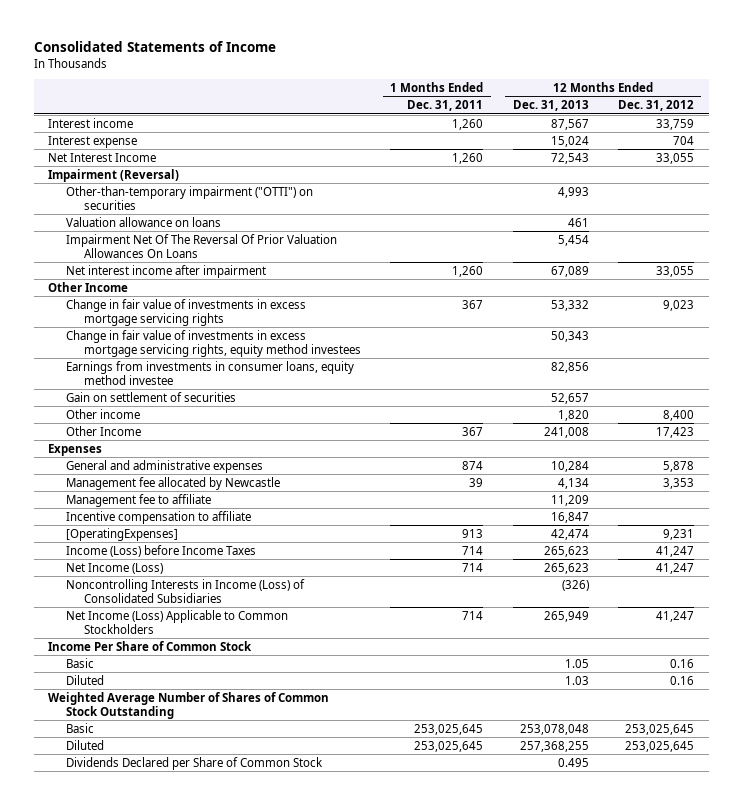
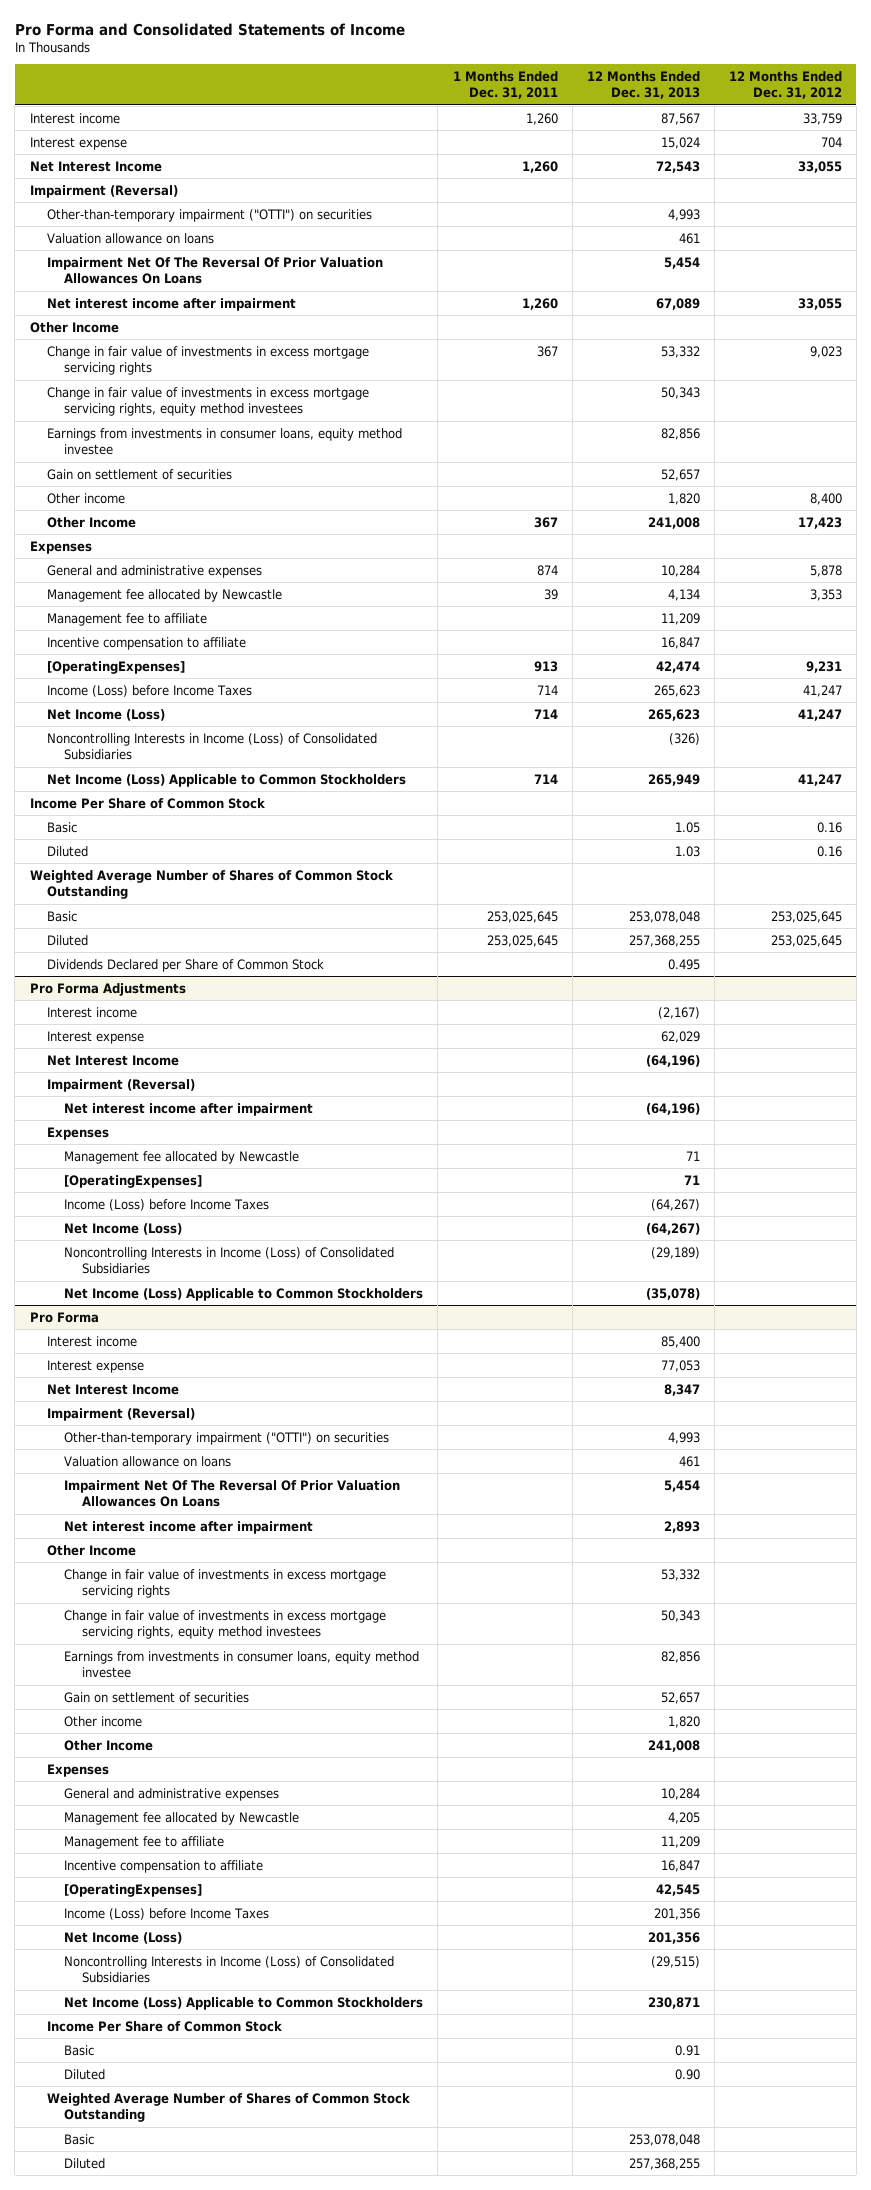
- Consolidated Statements of Income
+ Pro Forma and Consolidated Statements of Income
+ Pro Forma Adjustments
+ Interest income | | (2,167) |
+ Interest expense | | 62,029 |
+ Net Interest Income | | (64,196) |
+ Impairment (Reversal)
+ Net interest income after impairment | | (64,196) |
+ Expenses
+ Management fee allocated by Newcastle | | 71 |
+ [OperatingExpenses] | | 71 |
+ Income (Loss) before Income Taxes | | (64,267) |
+ Net Income (Loss) | | (64,267) |
+ Noncontrolling Interests in Income (Loss) of Consolidated Subsidiaries | | (29,189) |
+ Net Income (Loss) Applicable to Common Stockholders | | (35,078) |
+ Pro Forma
+ Interest income | | 85,400 |
+ Interest expense | | 77,053 |
+ Net Interest Income | | 8,347 |
+ Impairment (Reversal)
+ Other-than-temporary impairment ("OTTI") on securities | | 4,993 |
+ Valuation allowance on loans | | 461 |
+ Impairment Net Of The Reversal Of Prior Valuation Allowances On Loans | | 5,454 |
+ Net interest income after impairment | | 2,893 |
+ Other Income
+ Change in fair value of investments in excess mortgage servicing rights | | 53,332 |
+ Change in fair value of investments in excess mortgage servicing rights, equity method investees | | 50,343 |
+ Earnings from investments in consumer loans, equity method investee | | 82,856 |
+ Gain on settlement of securities | | 52,657 |
+ Other income | | 1,820 |
+ Other Income | | 241,008 |
+ Expenses
+ General and administrative expenses | | 10,284 |
+ Management fee allocated by Newcastle | | 4,205 |
+ Management fee to affiliate | | 11,209 |
+ Incentive compensation to affiliate | | 16,847 |
+ [OperatingExpenses] | | 42,545 |
+ Income (Loss) before Income Taxes | | 201,356 |
+ Net Income (Loss) | | 201,356 |
+ Noncontrolling Interests in Income (Loss) of Consolidated Subsidiaries | | (29,515) |
+ Net Income (Loss) Applicable to Common Stockholders | | 230,871 |
+ Income Per Share of Common Stock
+ Basic | | 0.91 |
+ Diluted | | 0.90 |
+ Weighted Average Number of Shares of Common Stock Outstanding
+ Basic | | 253,078,048 |
+ Diluted | | 257,368,255 |

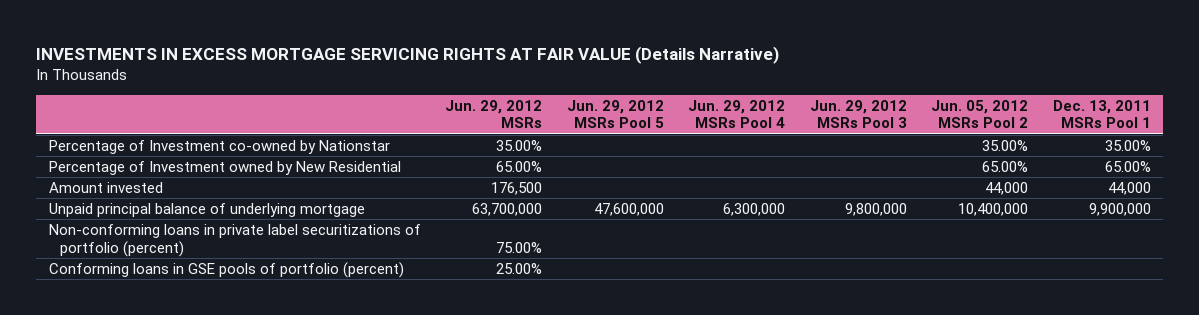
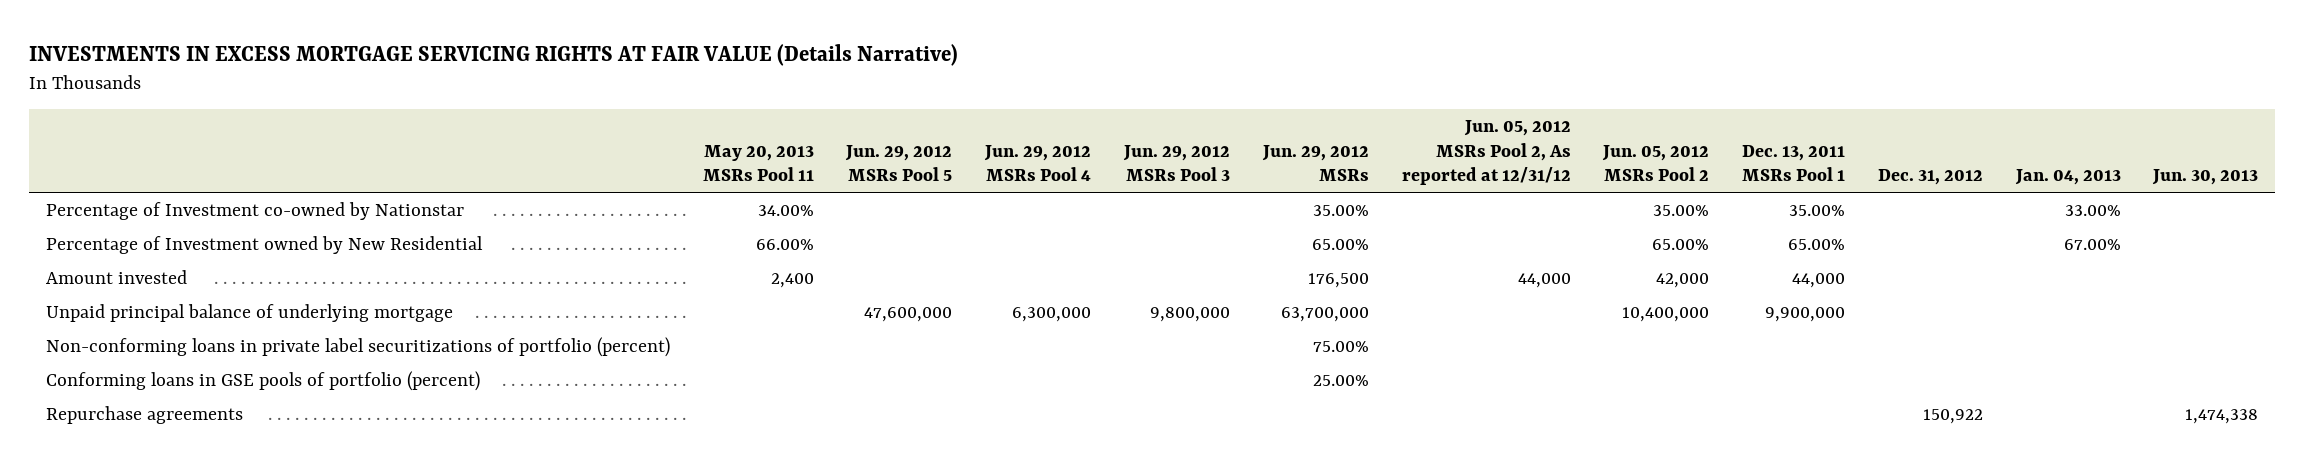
- | Jun. 29, 2012 MSRs | Jun. 29, 2012 MSRs Pool 5 | Jun. 29, 2012 MSRs Pool 4 | Jun. 29, 2012 MSRs Pool 3 | Jun. 05, 2012 MSRs Pool 2 | Dec. 13, 2011 MSRs Pool 1
+ | May 20, 2013 MSRs Pool 11 | Jun. 29, 2012 MSRs Pool 5 | Jun. 29, 2012 MSRs Pool 4 | Jun. 29, 2012 MSRs Pool 3 | Jun. 29, 2012 MSRs | Jun. 05, 2012 MSRs Pool 2, As reported at 12/31/12 | Jun. 05, 2012 MSRs Pool 2 | Dec. 13, 2011 MSRs Pool 1 | Dec. 31, 2012 | Jan. 04, 2013 | Jun. 30, 2013
- Amount invested | 176,500 | | | | 44,000 | 44,000
+ Amount invested | 2,400 | | | | 176,500 | 44,000 | 42,000 | 44,000 | | |
+ Repurchase agreements | | | | | | | | | 150,922 | | 1,474,338

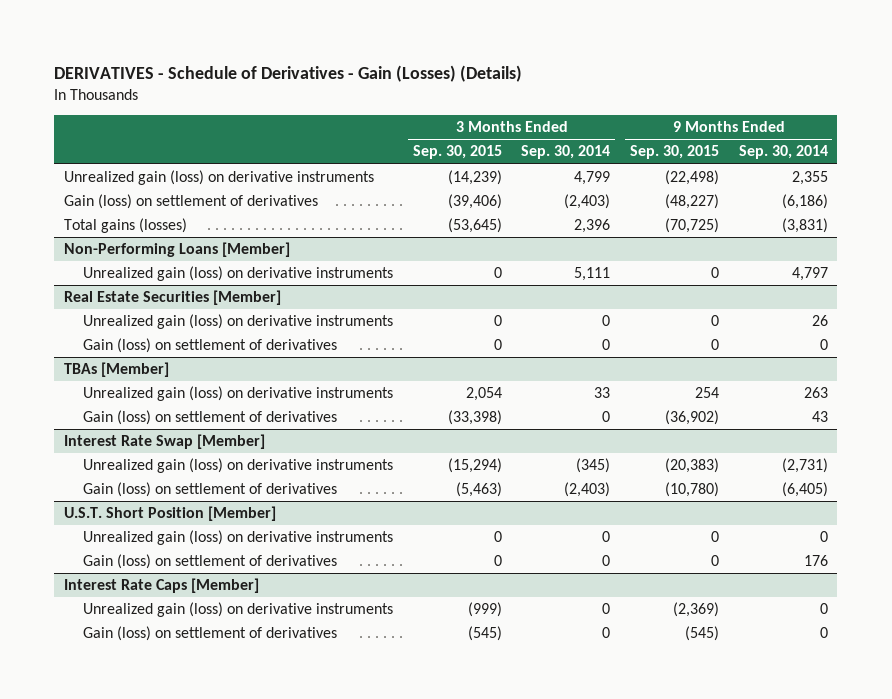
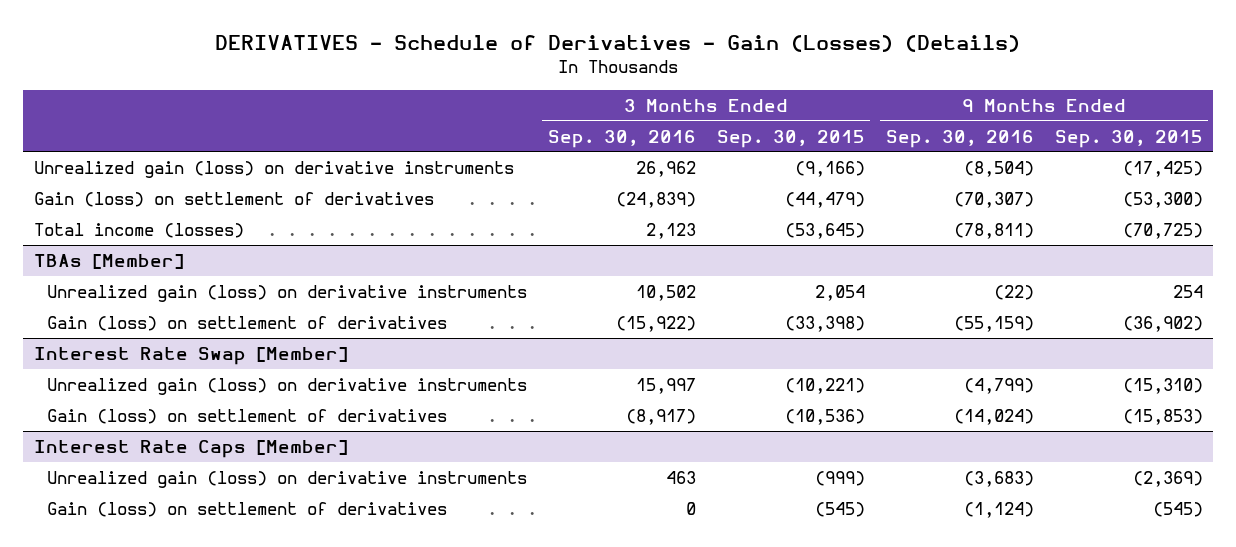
- | 3 Months Ended Sep. 30, 2015 | 3 Months Ended Sep. 30, 2014 | 9 Months Ended Sep. 30, 2015 | 9 Months Ended Sep. 30, 2014
+ | 3 Months Ended Sep. 30, 2016 | 3 Months Ended Sep. 30, 2015 | 9 Months Ended Sep. 30, 2016 | 9 Months Ended Sep. 30, 2015
- Unrealized gain (loss) on derivative instruments | (14,239) | 4,799 | (22,498) | 2,355
- Gain (loss) on settlement of derivatives | (39,406) | (2,403) | (48,227) | (6,186)
- Total gains (losses) | (53,645) | 2,396 | (70,725) | (3,831)
- Non-Performing Loans [Member]
- Unrealized gain (loss) on derivative instruments | 0 | 5,111 | 0 | 4,797
- Real Estate Securities [Member]
- Unrealized gain (loss) on derivative instruments | 0 | 0 | 0 | 26
- Gain (loss) on settlement of derivatives | 0 | 0 | 0 | 0
+ Unrealized gain (loss) on derivative instruments | 26,962 | (9,166) | (8,504) | (17,425)
+ Gain (loss) on settlement of derivatives | (24,839) | (44,479) | (70,307) | (53,300)
+ Total income (losses) | 2,123 | (53,645) | (78,811) | (70,725)
@ Interest Rate Swap [Member]
- Unrealized gain (loss) on derivative instruments | (15,294) | (345) | (20,383) | (2,731)
- Gain (loss) on settlement of derivatives | (5,463) | (2,403) | (10,780) | (6,405)
- U.S.T. Short Position [Member]
- Unrealized gain (loss) on derivative instruments | 0 | 0 | 0 | 0
- Gain (loss) on settlement of derivatives | 0 | 0 | 0 | 176
@ Interest Rate Swap [Member]
+ Unrealized gain (loss) on derivative instruments | 15,997 | (10,221) | (4,799) | (15,310)
+ Gain (loss) on settlement of derivatives | (8,917) | (10,536) | (14,024) | (15,853)

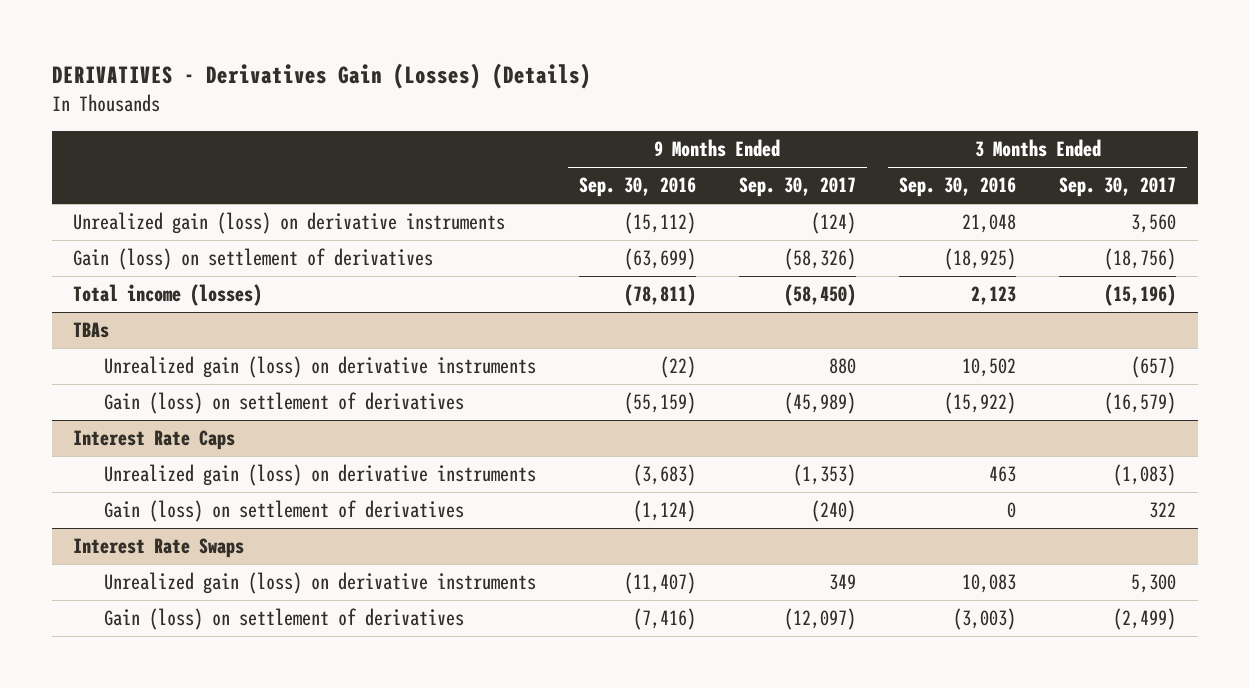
- DERIVATIVES - Schedule of Derivatives - Gain (Losses) (Details)
+ DERIVATIVES - Derivatives Gain (Losses) (Details)
- | 3 Months Ended Sep. 30, 2016 | 3 Months Ended Sep. 30, 2015 | 9 Months Ended Sep. 30, 2016 | 9 Months Ended Sep. 30, 2015
+ | 9 Months Ended Sep. 30, 2016 | 9 Months Ended Sep. 30, 2017 | 3 Months Ended Sep. 30, 2016 | 3 Months Ended Sep. 30, 2017
- Unrealized gain (loss) on derivative instruments | 26,962 | (9,166) | (8,504) | (17,425)
- Gain (loss) on settlement of derivatives | (24,839) | (44,479) | (70,307) | (53,300)
+ Unrealized gain (loss) on derivative instruments | (15,112) | (124) | 21,048 | 3,560
+ Gain (loss) on settlement of derivatives | (63,699) | (58,326) | (18,925) | (18,756)
- TBAs [Member]
+ TBAs
- Interest Rate Swap [Member]
- Unrealized gain (loss) on derivative instruments | 15,997 | (10,221) | (4,799) | (15,310)
- Gain (loss) on settlement of derivatives | (8,917) | (10,536) | (14,024) | (15,853)
- Interest Rate Caps [Member]
+ Interest Rate Caps
+ Interest Rate Swaps
+ Unrealized gain (loss) on derivative instruments | (11,407) | 349 | 10,083 | 5,300
+ Gain (loss) on settlement of derivatives | (7,416) | (12,097) | (3,003) | (2,499)

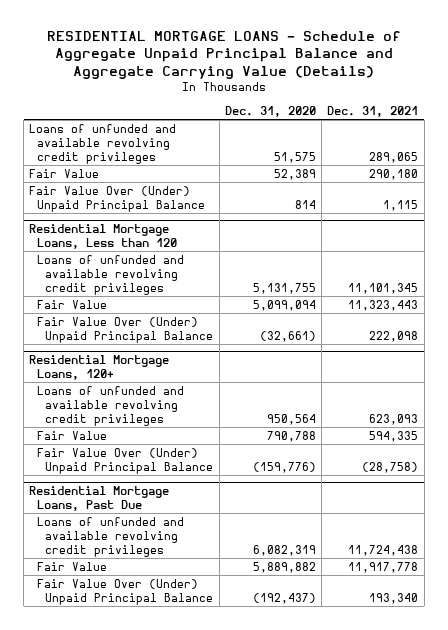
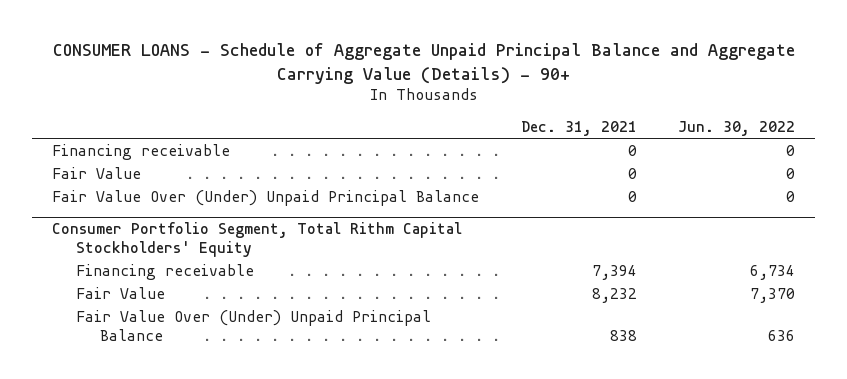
- RESIDENTIAL MORTGAGE LOANS - Schedule of Aggregate Unpaid Principal Balance and Aggregate Carrying Value (Details)
+ CONSUMER LOANS - Schedule of Aggregate Unpaid Principal Balance and Aggregate Carrying Value (Details) - 90+
- | Dec. 31, 2020 | Dec. 31, 2021
+ | Dec. 31, 2021 | Jun. 30, 2022
- Loans of unfunded and available revolving credit privileges | 51,575 | 289,065
- Fair Value | 52,389 | 290,180
- Fair Value Over (Under) Unpaid Principal Balance | 814 | 1,115
- Residential Mortgage Loans, Less than 120
- Loans of unfunded and available revolving credit privileges | 5,131,755 | 11,101,345
- Fair Value | 5,099,094 | 11,323,443
- Fair Value Over (Under) Unpaid Principal Balance | (32,661) | 222,098
- Residential Mortgage Loans, 120+
- Loans of unfunded and available revolving credit privileges | 950,564 | 623,093
- Fair Value | 790,788 | 594,335
- Fair Value Over (Under) Unpaid Principal Balance | (159,776) | (28,758)
- Residential Mortgage Loans, Past Due
- Loans of unfunded and available revolving credit privileges | 6,082,319 | 11,724,438
- Fair Value | 5,889,882 | 11,917,778
- Fair Value Over (Under) Unpaid Principal Balance | (192,437) | 193,340
+ Financing receivable | 0 | 0
+ Fair Value | 0 | 0
+ Fair Value Over (Under) Unpaid Principal Balance | 0 | 0
+ Consumer Portfolio Segment, Total Rithm Capital Stockholders' Equity
+ Financing receivable | 7,394 | 6,734
+ Fair Value | 8,232 | 7,370
+ Fair Value Over (Under) Unpaid Principal Balance | 838 | 636

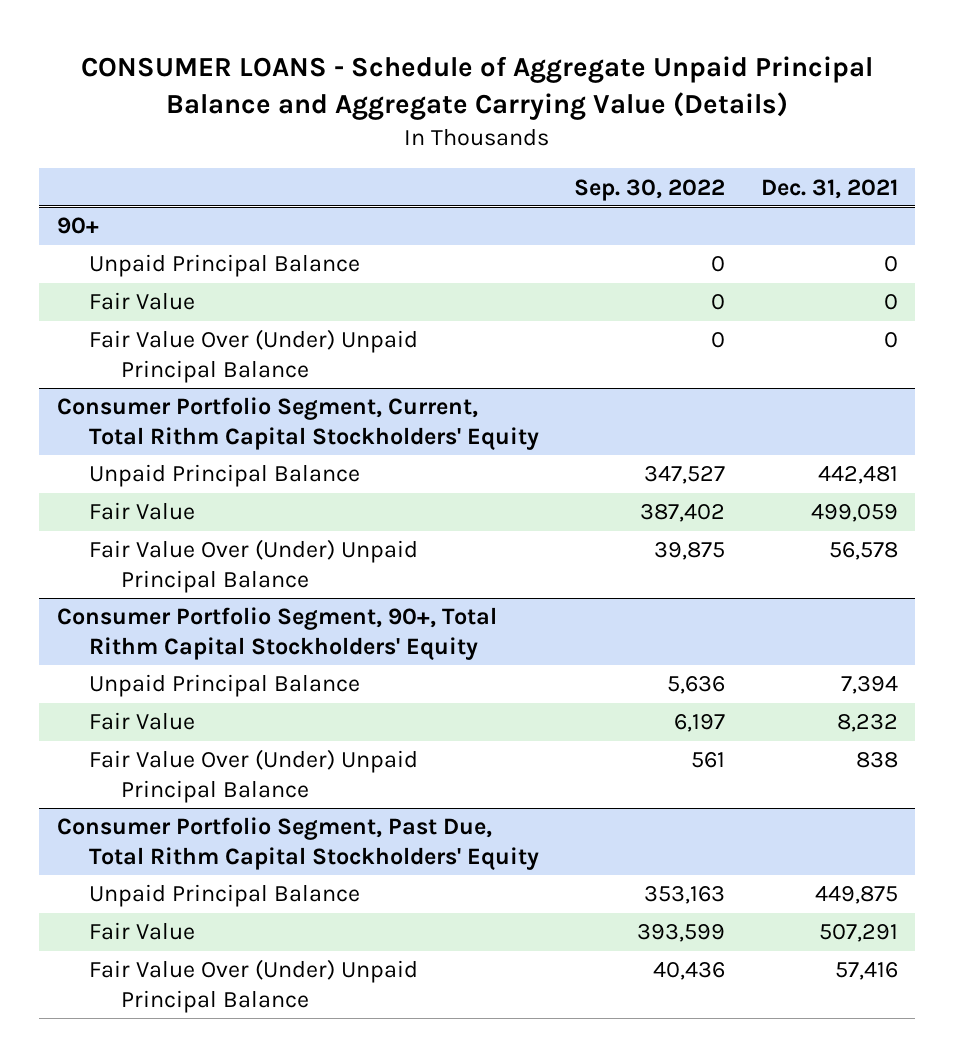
- CONSUMER LOANS - Schedule of Aggregate Unpaid Principal Balance and Aggregate Carrying Value (Details) - 90+
+ CONSUMER LOANS - Schedule of Aggregate Unpaid Principal Balance and Aggregate Carrying Value (Details)
- | Dec. 31, 2021 | Jun. 30, 2022
+ | Sep. 30, 2022 | Dec. 31, 2021
- Financing receivable | 0 | 0
+ 90+
+ Unpaid Principal Balance | 0 | 0
- Consumer Portfolio Segment, Total Rithm Capital Stockholders' Equity
- Financing receivable | 7,394 | 6,734
+ Consumer Portfolio Segment, Current, Total Rithm Capital Stockholders' Equity
+ Unpaid Principal Balance | 347,527 | 442,481
+ Fair Value | 387,402 | 499,059
+ Fair Value Over (Under) Unpaid Principal Balance | 39,875 | 56,578
+ Consumer Portfolio Segment, 90+, Total Rithm Capital Stockholders' Equity
+ Unpaid Principal Balance | 5,636 | 7,394
+ Consumer Portfolio Segment, Past Due, Total Rithm Capital Stockholders' Equity
+ Unpaid Principal Balance | 353,163 | 449,875
+ Fair Value | 393,599 | 507,291
+ Fair Value Over (Under) Unpaid Principal Balance | 40,436 | 57,416

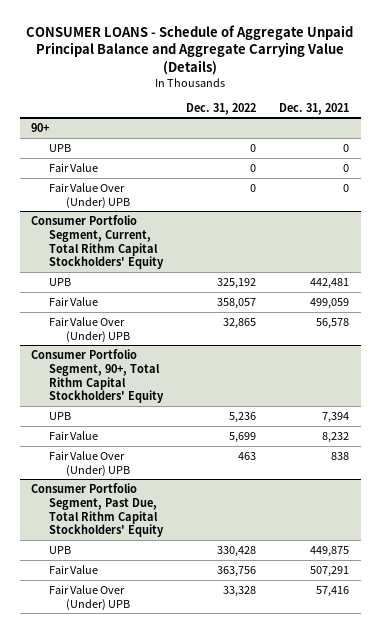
- | Sep. 30, 2022 | Dec. 31, 2021
+ | Dec. 31, 2022 | Dec. 31, 2021
@ 90+
- Unpaid Principal Balance | 0 | 0
+ UPB | 0 | 0
- Fair Value Over (Under) Unpaid Principal Balance | 0 | 0
+ Fair Value Over (Under) UPB | 0 | 0
@ Consumer Portfolio Segment, Current, Total Rithm Capital Stockholders' Equity
- Unpaid Principal Balance | 347,527 | 442,481
+ UPB | 325,192 | 442,481
- Fair Value Over (Under) Unpaid Principal Balance | 39,875 | 56,578
+ Fair Value Over (Under) UPB | 32,865 | 56,578
@ Consumer Portfolio Segment, 90+, Total Rithm Capital Stockholders' Equity
- Unpaid Principal Balance | 5,636 | 7,394
+ UPB | 5,236 | 7,394
- Fair Value Over (Under) Unpaid Principal Balance | 561 | 838
+ Fair Value Over (Under) UPB | 463 | 838
@ Consumer Portfolio Segment, Past Due, Total Rithm Capital Stockholders' Equity
- Unpaid Principal Balance | 353,163 | 449,875
+ UPB | 330,428 | 449,875
- Fair Value Over (Under) Unpaid Principal Balance | 40,436 | 57,416
+ Fair Value Over (Under) UPB | 33,328 | 57,416

